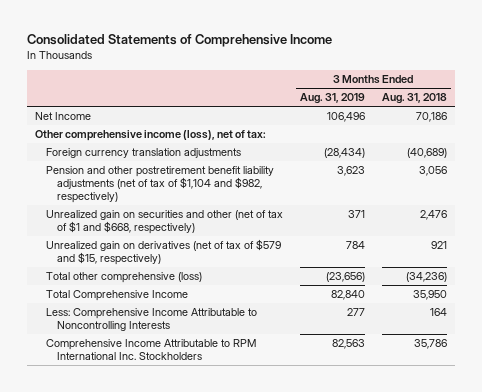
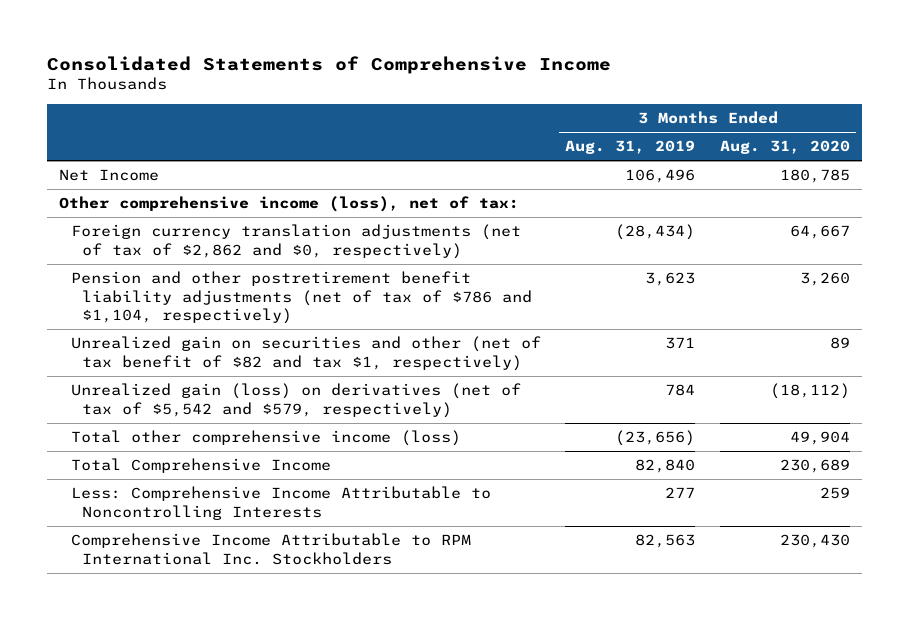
- | 3 Months Ended Aug. 31, 2019 | 3 Months Ended Aug. 31, 2018
+ | 3 Months Ended Aug. 31, 2019 | 3 Months Ended Aug. 31, 2020
- Foreign currency translation adjustments | (28,434) | (40,689)
- Pension and other postretirement benefit liability adjustments (net of tax of $1,104 and $982, respectively) | 3,623 | 3,056
- Unrealized gain on securities and other (net of tax of $1 and $668, respectively) | 371 | 2,476
- Unrealized gain on derivatives (net of tax of $579 and $15, respectively) | 784 | 921
- Total other comprehensive (loss) | (23,656) | (34,236)
+ Foreign currency translation adjustments (net of tax of $2,862 and $0, respectively) | (28,434) | 64,667
+ Pension and other postretirement benefit liability adjustments (net of tax of $786 and $1,104, respectively) | 3,623 | 3,260
+ Unrealized gain on securities and other (net of tax benefit of $82 and tax $1, respectively) | 371 | 89
+ Unrealized gain (loss) on derivatives (net of tax of $5,542 and $579, respectively) | 784 | (18,112)
+ Total other comprehensive income (loss) | (23,656) | 49,904

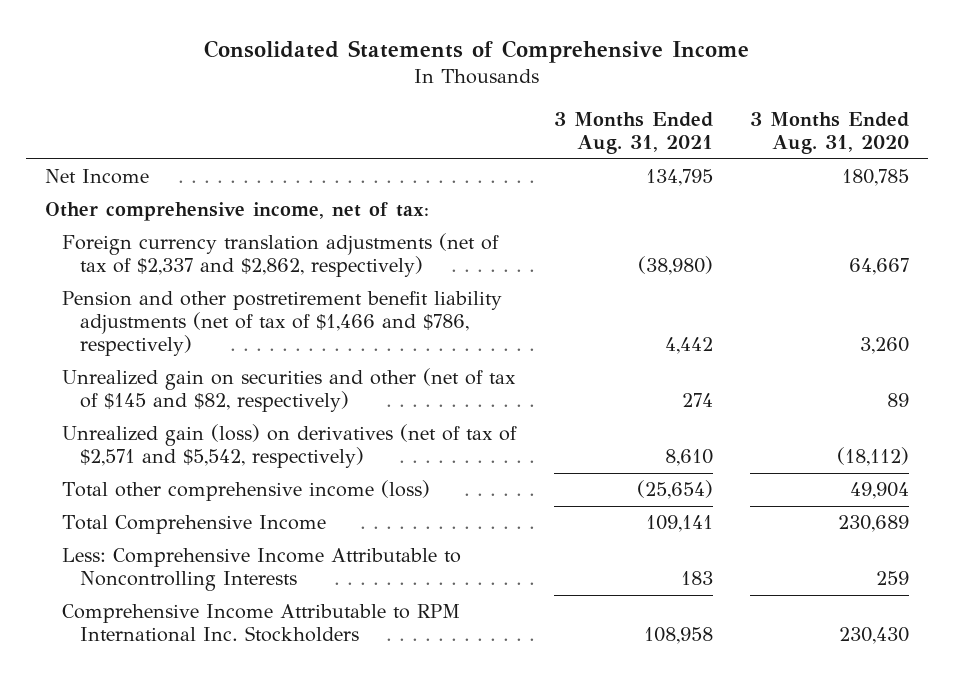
- | 3 Months Ended Aug. 31, 2019 | 3 Months Ended Aug. 31, 2020
+ | 3 Months Ended Aug. 31, 2021 | 3 Months Ended Aug. 31, 2020
- Other comprehensive income (loss), net of tax:
- Foreign currency translation adjustments (net of tax of $2,862 and $0, respectively) | (28,434) | 64,667
- Pension and other postretirement benefit liability adjustments (net of tax of $786 and $1,104, respectively) | 3,623 | 3,260
- Unrealized gain on securities and other (net of tax benefit of $82 and tax $1, respectively) | 371 | 89
- Unrealized gain (loss) on derivatives (net of tax of $5,542 and $579, respectively) | 784 | (18,112)
+ Other comprehensive income, net of tax:
+ Foreign currency translation adjustments (net of tax of $2,337 and $2,862, respectively) | (38,980) | 64,667
+ Pension and other postretirement benefit liability adjustments (net of tax of $1,466 and $786, respectively) | 4,442 | 3,260
+ Unrealized gain on securities and other (net of tax of $145 and $82, respectively) | 274 | 89
+ Unrealized gain (loss) on derivatives (net of tax of $2,571 and $5,542, respectively) | 8,610 | (18,112)

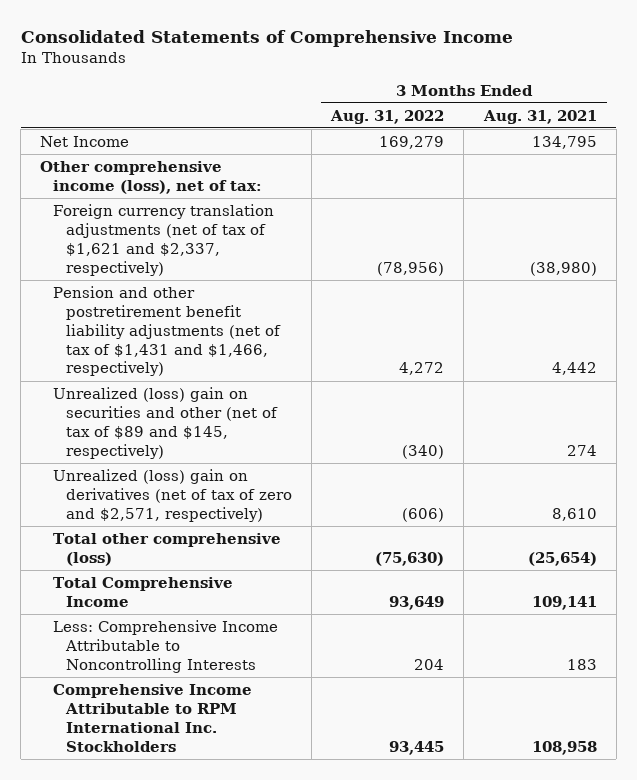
- | 3 Months Ended Aug. 31, 2021 | 3 Months Ended Aug. 31, 2020
+ | 3 Months Ended Aug. 31, 2022 | 3 Months Ended Aug. 31, 2021
- Other comprehensive income, net of tax:
- Foreign currency translation adjustments (net of tax of $2,337 and $2,862, respectively) | (38,980) | 64,667
- Pension and other postretirement benefit liability adjustments (net of tax of $1,466 and $786, respectively) | 4,442 | 3,260
- Unrealized gain on securities and other (net of tax of $145 and $82, respectively) | 274 | 89
- Unrealized gain (loss) on derivatives (net of tax of $2,571 and $5,542, respectively) | 8,610 | (18,112)
- Total other comprehensive income (loss) | (25,654) | 49,904
+ Other comprehensive income (loss), net of tax:
+ Foreign currency translation adjustments (net of tax of $1,621 and $2,337, respectively) | (78,956) | (38,980)
+ Pension and other postretirement benefit liability adjustments (net of tax of $1,431 and $1,466, respectively) | 4,272 | 4,442
+ Unrealized (loss) gain on securities and other (net of tax of $89 and $145, respectively) | (340) | 274
+ Unrealized (loss) gain on derivatives (net of tax of zero and $2,571, respectively) | (606) | 8,610
+ Total other comprehensive (loss) | (75,630) | (25,654)

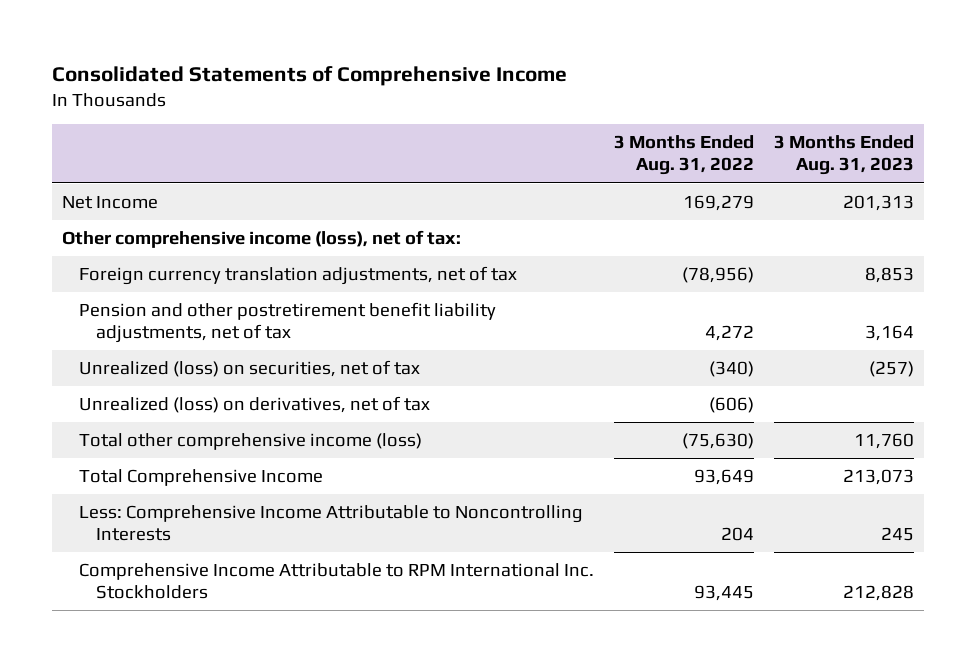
- | 3 Months Ended Aug. 31, 2022 | 3 Months Ended Aug. 31, 2021
+ | 3 Months Ended Aug. 31, 2022 | 3 Months Ended Aug. 31, 2023
- Foreign currency translation adjustments (net of tax of $1,621 and $2,337, respectively) | (78,956) | (38,980)
- Pension and other postretirement benefit liability adjustments (net of tax of $1,431 and $1,466, respectively) | 4,272 | 4,442
- Unrealized (loss) gain on securities and other (net of tax of $89 and $145, respectively) | (340) | 274
- Unrealized (loss) gain on derivatives (net of tax of zero and $2,571, respectively) | (606) | 8,610
- Total other comprehensive (loss) | (75,630) | (25,654)
+ Foreign currency translation adjustments, net of tax | (78,956) | 8,853
+ Pension and other postretirement benefit liability adjustments, net of tax | 4,272 | 3,164
+ Unrealized (loss) on securities, net of tax | (340) | (257)
+ Unrealized (loss) on derivatives, net of tax | (606) |
+ Total other comprehensive income (loss) | (75,630) | 11,760

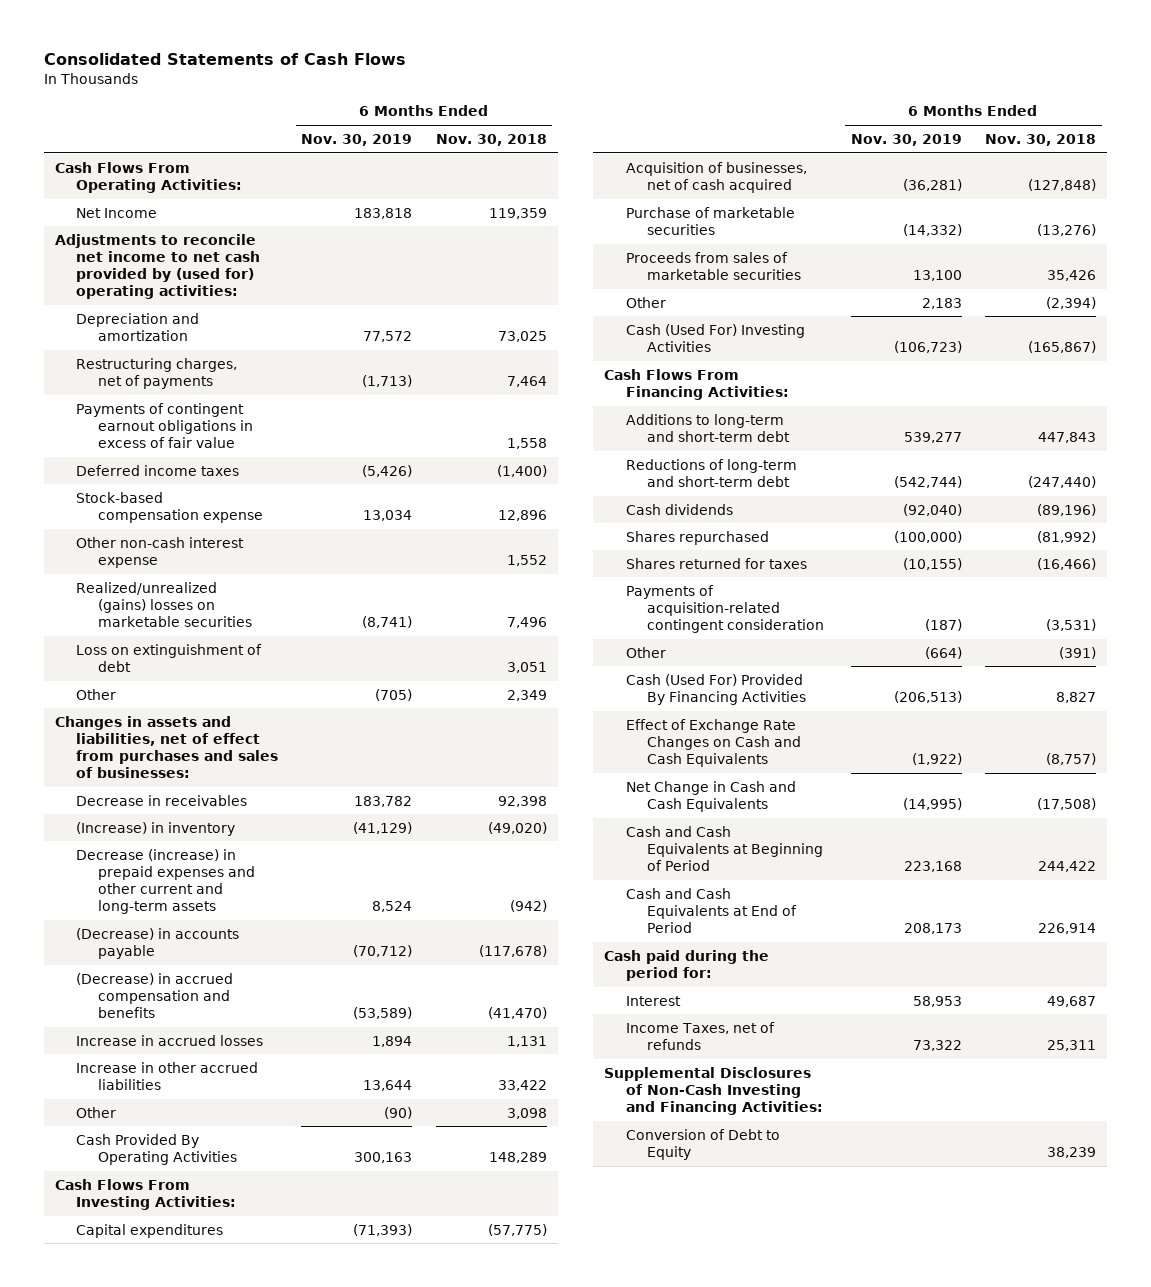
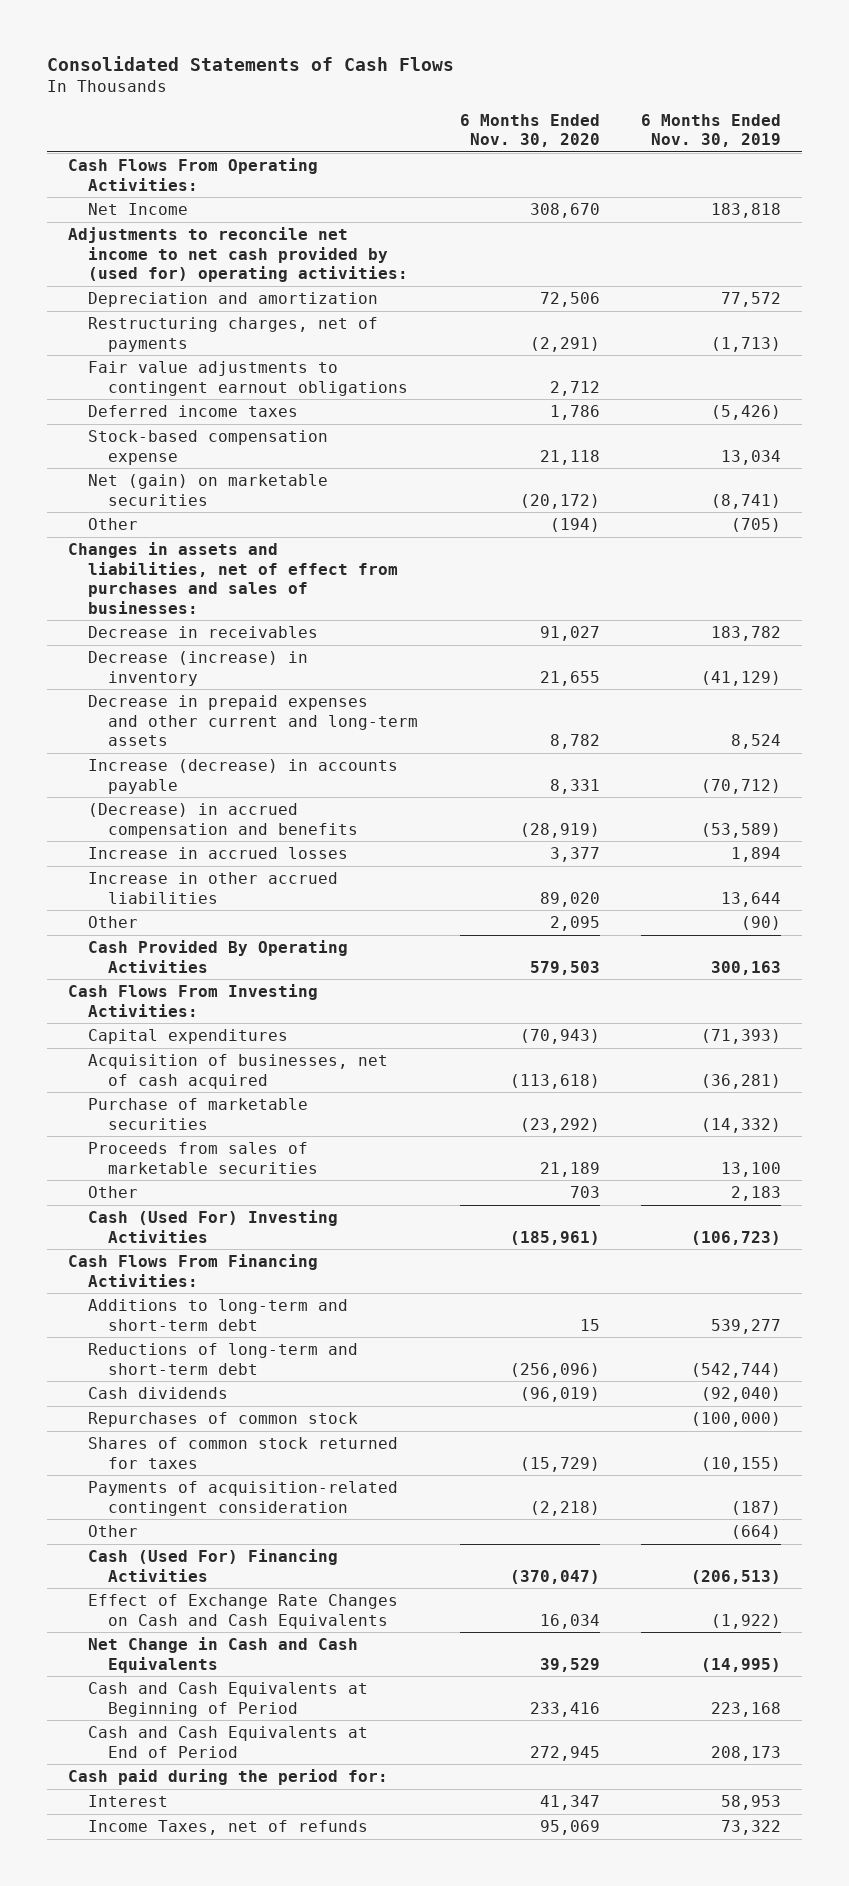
- | 6 Months Ended Nov. 30, 2019 | 6 Months Ended Nov. 30, 2018
+ | 6 Months Ended Nov. 30, 2020 | 6 Months Ended Nov. 30, 2019
- Payments of contingent earnout obligations in excess of fair value | | 1,558
+ Fair value adjustments to contingent earnout obligations | 2,712 |
- Other non-cash interest expense | | 1,552
- Realized/unrealized (gains) losses on marketable securities | (8,741) | 7,496
- Loss on extinguishment of debt | | 3,051
+ Net (gain) on marketable securities | (20,172) | (8,741)
- (Increase) in inventory | (41,129) | (49,020)
- Decrease (increase) in prepaid expenses and other current and long-term assets | 8,524 | (942)
- (Decrease) in accounts payable | (70,712) | (117,678)
+ Decrease (increase) in inventory | 21,655 | (41,129)
+ Decrease in prepaid expenses and other current and long-term assets | 8,782 | 8,524
+ Increase (decrease) in accounts payable | 8,331 | (70,712)
- Shares repurchased | (100,000) | (81,992)
- Shares returned for taxes | (10,155) | (16,466)
+ Repurchases of common stock | | (100,000)
+ Shares of common stock returned for taxes | (15,729) | (10,155)
- Cash (Used For) Provided By Financing Activities | (206,513) | 8,827
+ Cash (Used For) Financing Activities | (370,047) | (206,513)
- Supplemental Disclosures of Non-Cash Investing and Financing Activities:
- Conversion of Debt to Equity | | 38,239

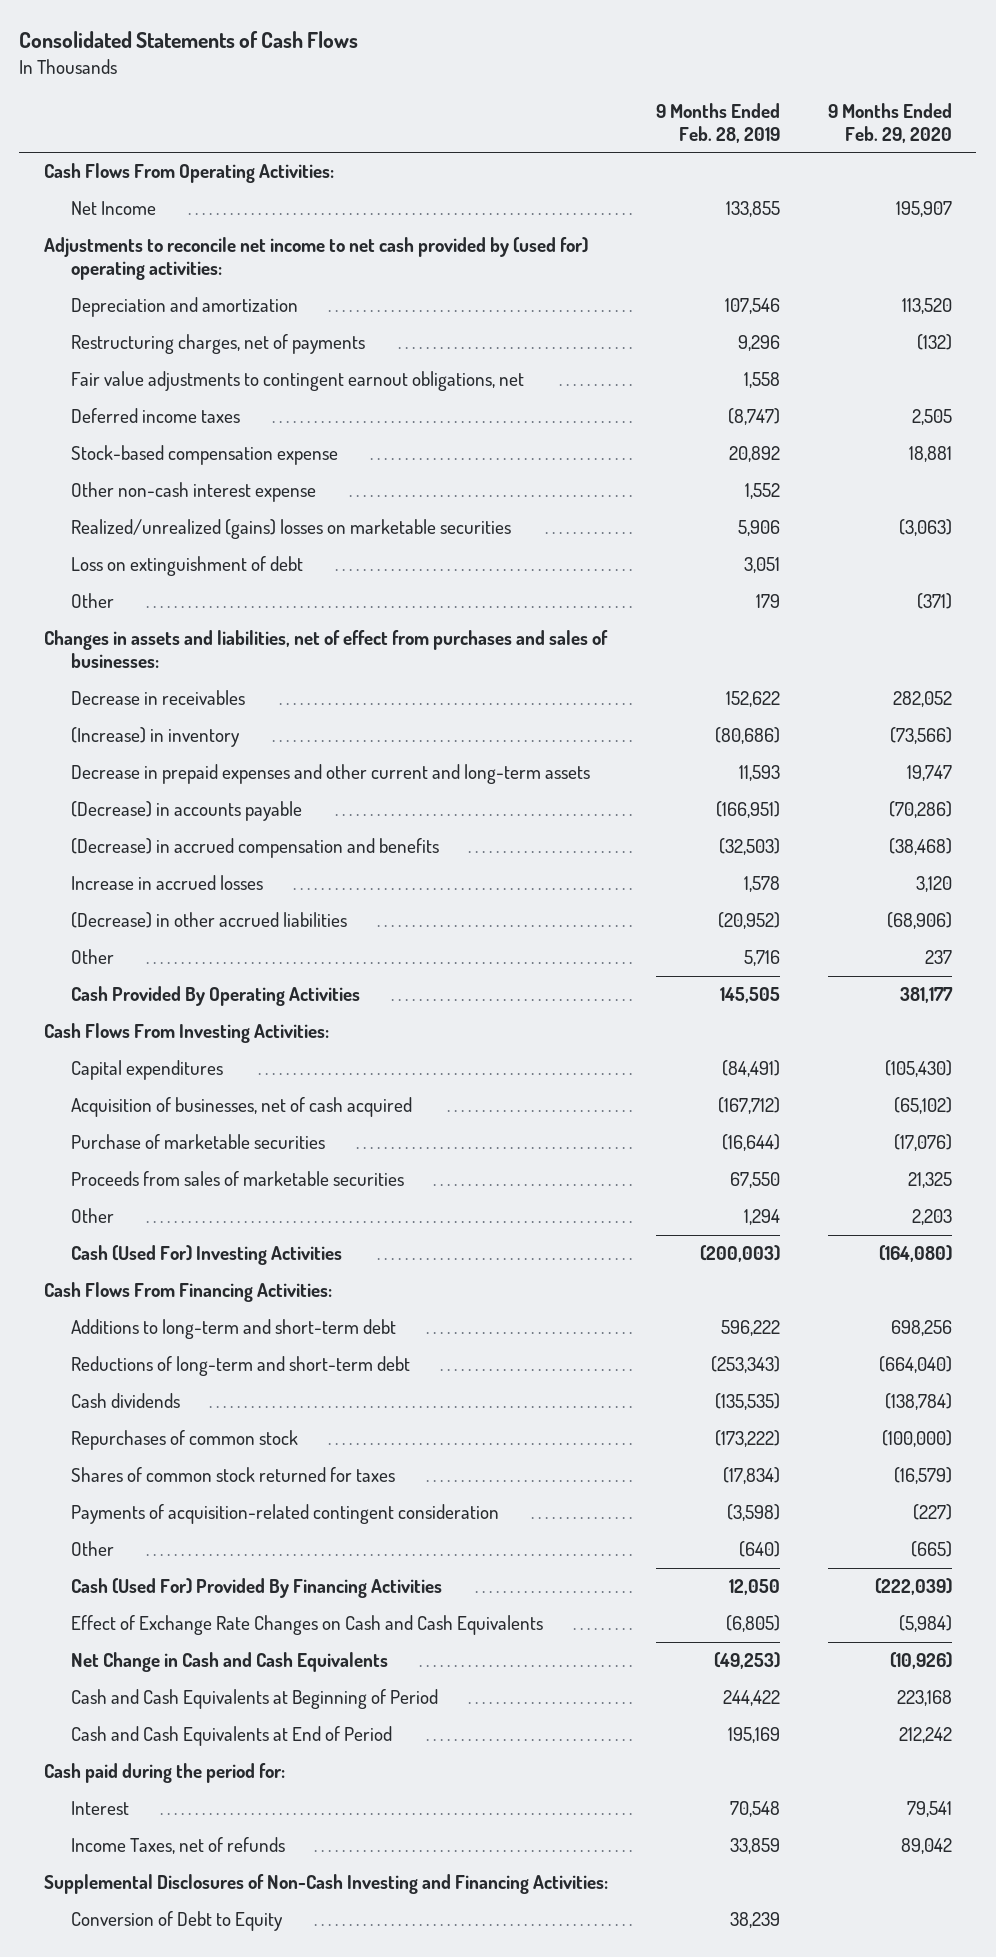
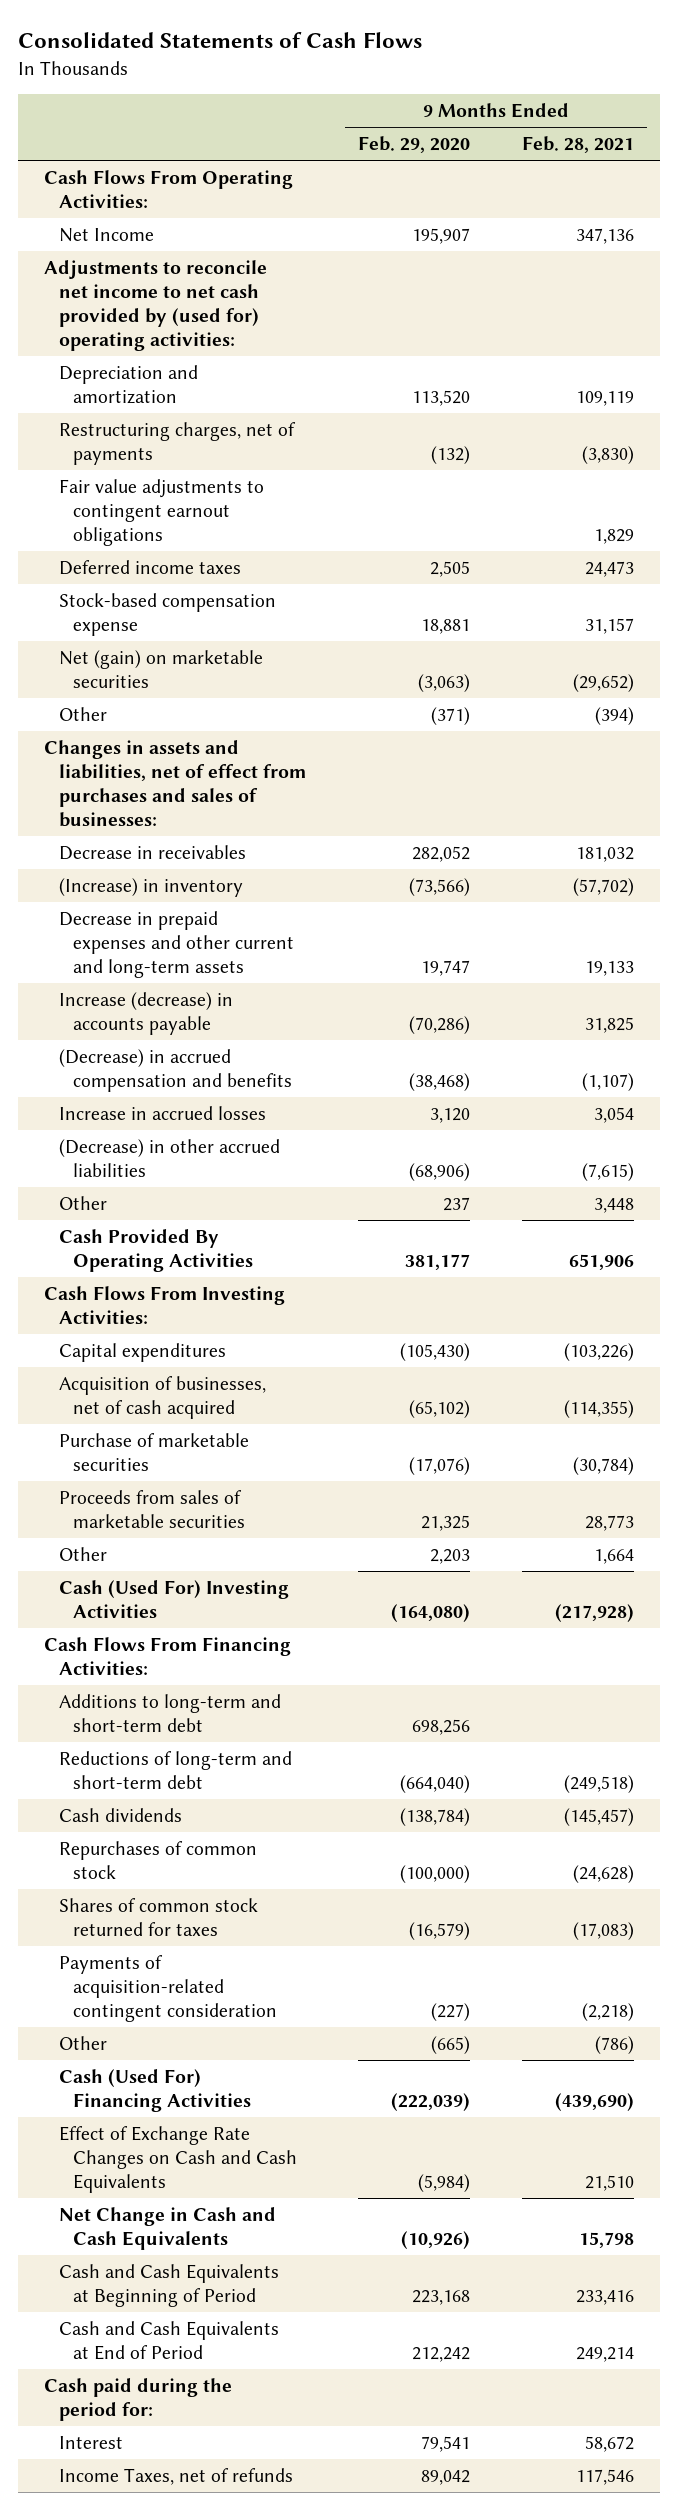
- | 9 Months Ended Feb. 28, 2019 | 9 Months Ended Feb. 29, 2020
+ | 9 Months Ended Feb. 29, 2020 | 9 Months Ended Feb. 28, 2021
- Fair value adjustments to contingent earnout obligations, net | 1,558 |
+ Fair value adjustments to contingent earnout obligations | | 1,829
- Other non-cash interest expense | 1,552 |
- Realized/unrealized (gains) losses on marketable securities | 5,906 | (3,063)
- Loss on extinguishment of debt | 3,051 |
+ Net (gain) on marketable securities | (3,063) | (29,652)
- (Decrease) in accounts payable | (166,951) | (70,286)
+ Increase (decrease) in accounts payable | (70,286) | 31,825
- Cash (Used For) Provided By Financing Activities | 12,050 | (222,039)
+ Cash (Used For) Financing Activities | (222,039) | (439,690)
- Supplemental Disclosures of Non-Cash Investing and Financing Activities:
- Conversion of Debt to Equity | 38,239 |

